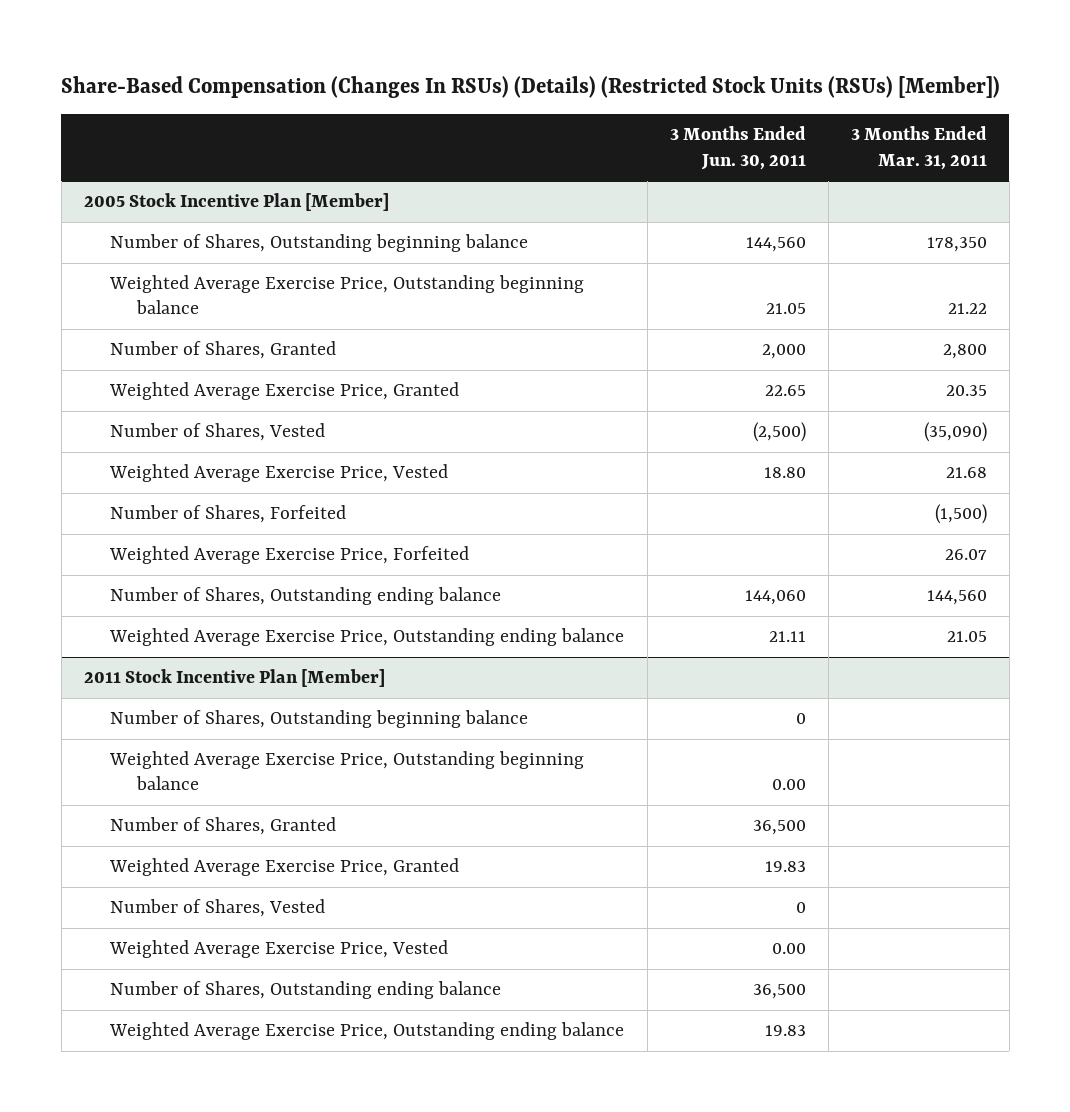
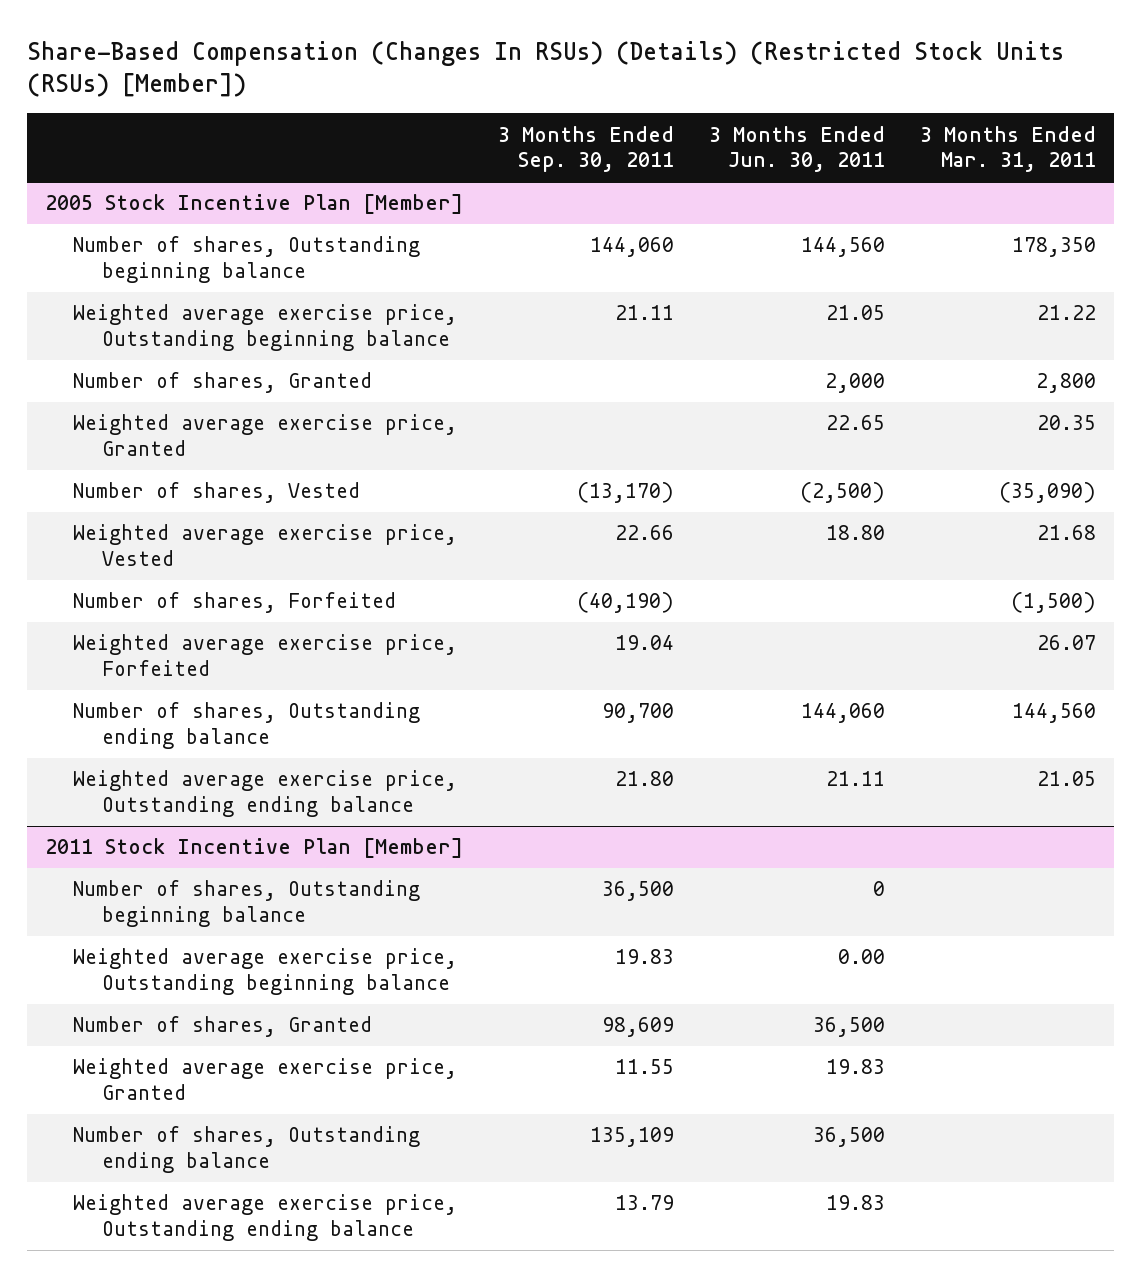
- | 3 Months Ended Jun. 30, 2011 | 3 Months Ended Mar. 31, 2011
+ | 3 Months Ended Sep. 30, 2011 | 3 Months Ended Jun. 30, 2011 | 3 Months Ended Mar. 31, 2011
@ 2005 Stock Incentive Plan [Member]
- Number of Shares, Outstanding beginning balance | 144,560 | 178,350
- Weighted Average Exercise Price, Outstanding beginning balance | 21.05 | 21.22
- Number of Shares, Granted | 2,000 | 2,800
- Weighted Average Exercise Price, Granted | 22.65 | 20.35
- Number of Shares, Vested | (2,500) | (35,090)
- Weighted Average Exercise Price, Vested | 18.80 | 21.68
- Number of Shares, Forfeited | | (1,500)
- Weighted Average Exercise Price, Forfeited | | 26.07
- Number of Shares, Outstanding ending balance | 144,060 | 144,560
- Weighted Average Exercise Price, Outstanding ending balance | 21.11 | 21.05
+ Number of shares, Outstanding beginning balance | 144,060 | 144,560 | 178,350
+ Weighted average exercise price, Outstanding beginning balance | 21.11 | 21.05 | 21.22
+ Number of shares, Granted | | 2,000 | 2,800
+ Weighted average exercise price, Granted | | 22.65 | 20.35
+ Number of shares, Vested | (13,170) | (2,500) | (35,090)
+ Weighted average exercise price, Vested | 22.66 | 18.80 | 21.68
+ Number of shares, Forfeited | (40,190) | | (1,500)
+ Weighted average exercise price, Forfeited | 19.04 | | 26.07
+ Number of shares, Outstanding ending balance | 90,700 | 144,060 | 144,560
+ Weighted average exercise price, Outstanding ending balance | 21.80 | 21.11 | 21.05
@ 2011 Stock Incentive Plan [Member]
- Number of Shares, Outstanding beginning balance | 0 |
- Weighted Average Exercise Price, Outstanding beginning balance | 0.00 |
- Number of Shares, Granted | 36,500 |
- Weighted Average Exercise Price, Granted | 19.83 |
- Number of Shares, Vested | 0 |
- Weighted Average Exercise Price, Vested | 0.00 |
- Number of Shares, Outstanding ending balance | 36,500 |
- Weighted Average Exercise Price, Outstanding ending balance | 19.83 |
+ Number of shares, Outstanding beginning balance | 36,500 | 0 |
+ Weighted average exercise price, Outstanding beginning balance | 19.83 | 0.00 |
+ Number of shares, Granted | 98,609 | 36,500 |
+ Weighted average exercise price, Granted | 11.55 | 19.83 |
+ Number of shares, Outstanding ending balance | 135,109 | 36,500 |
+ Weighted average exercise price, Outstanding ending balance | 13.79 | 19.83 |

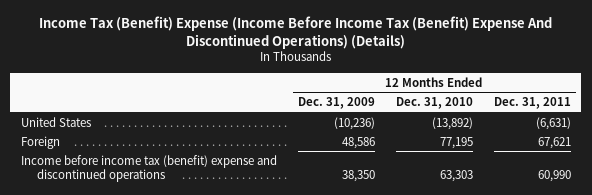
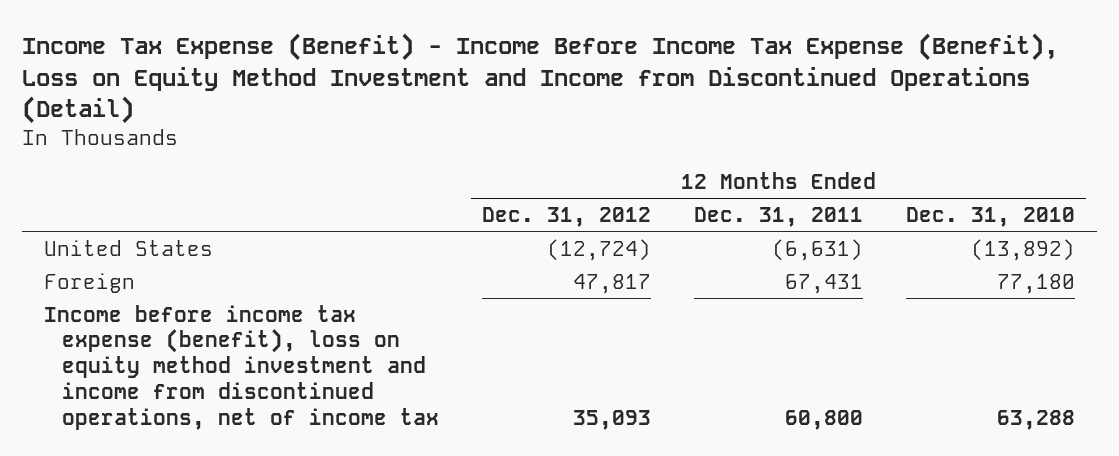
- Income Tax (Benefit) Expense (Income Before Income Tax (Benefit) Expense And Discontinued Operations) (Details)
+ Income Tax Expense (Benefit) - Income Before Income Tax Expense (Benefit), Loss on Equity Method Investment and Income from Discontinued Operations (Detail)
- | 12 Months Ended Dec. 31, 2009 | 12 Months Ended Dec. 31, 2010 | 12 Months Ended Dec. 31, 2011
+ | 12 Months Ended Dec. 31, 2012 | 12 Months Ended Dec. 31, 2011 | 12 Months Ended Dec. 31, 2010
- Foreign | 48,586 | 77,195 | 67,621
- Income before income tax (benefit) expense and discontinued operations | 38,350 | 63,303 | 60,990
+ Foreign | 47,817 | 67,431 | 77,180
+ Income before income tax expense (benefit), loss on equity method investment and income from discontinued operations, net of income tax | 35,093 | 60,800 | 63,288

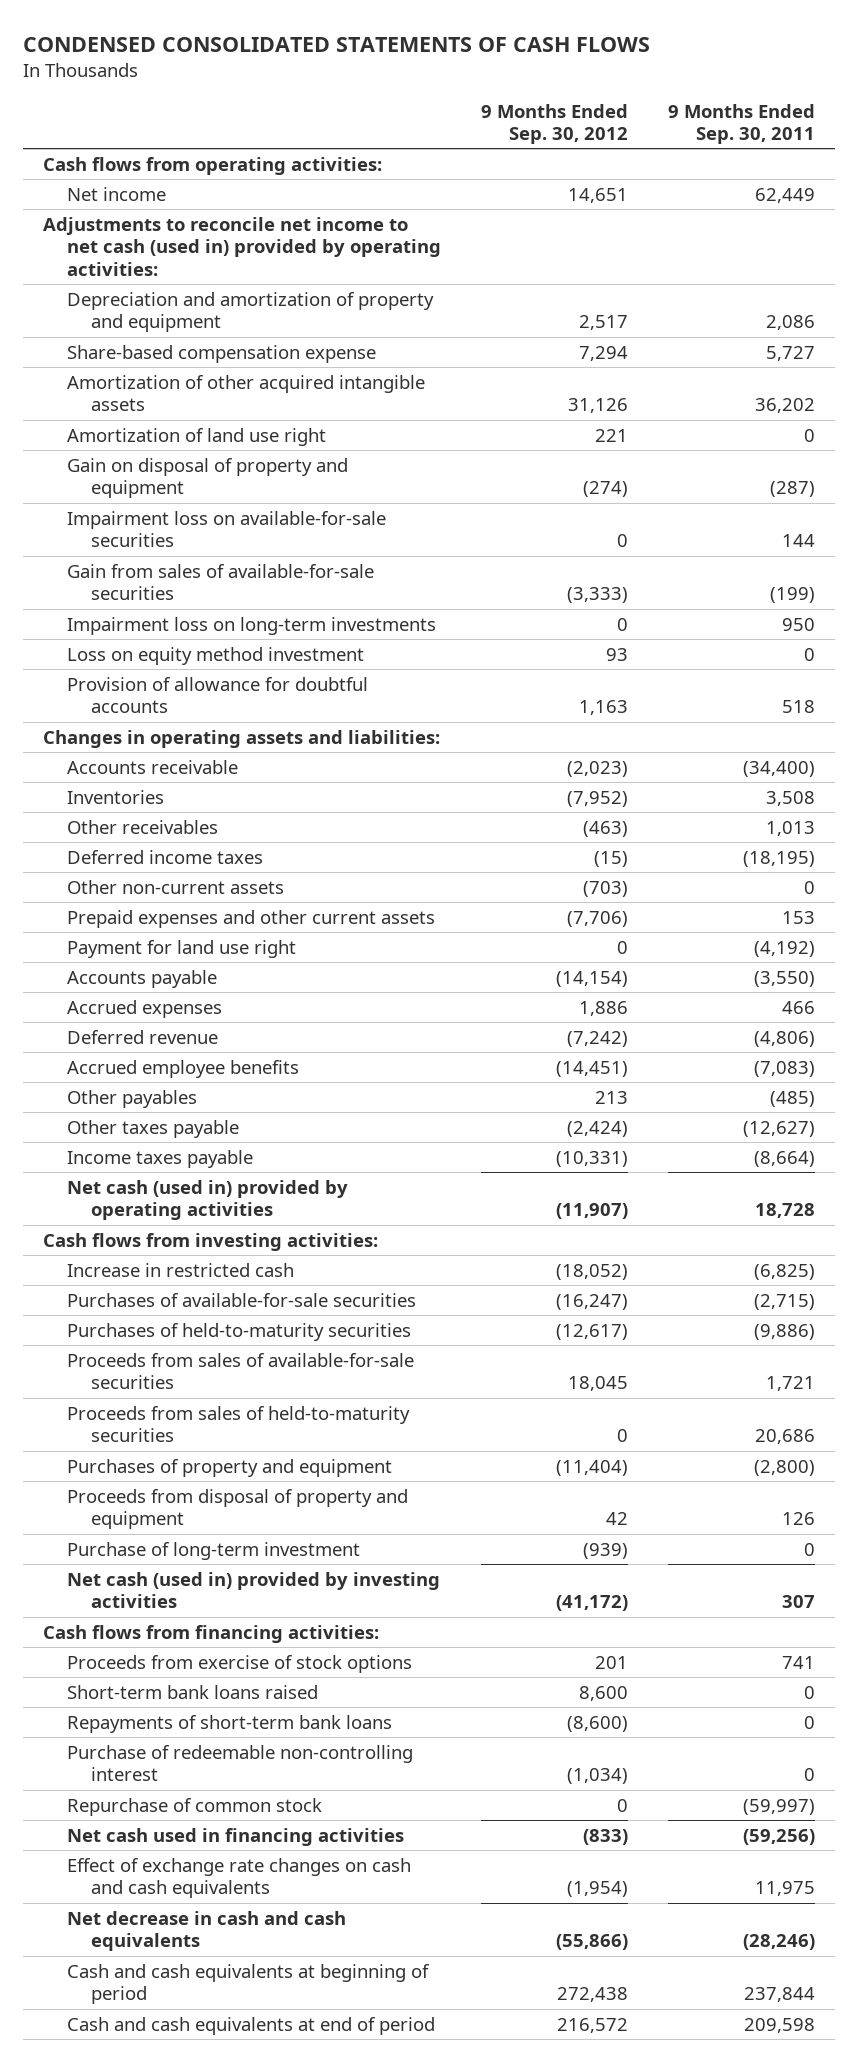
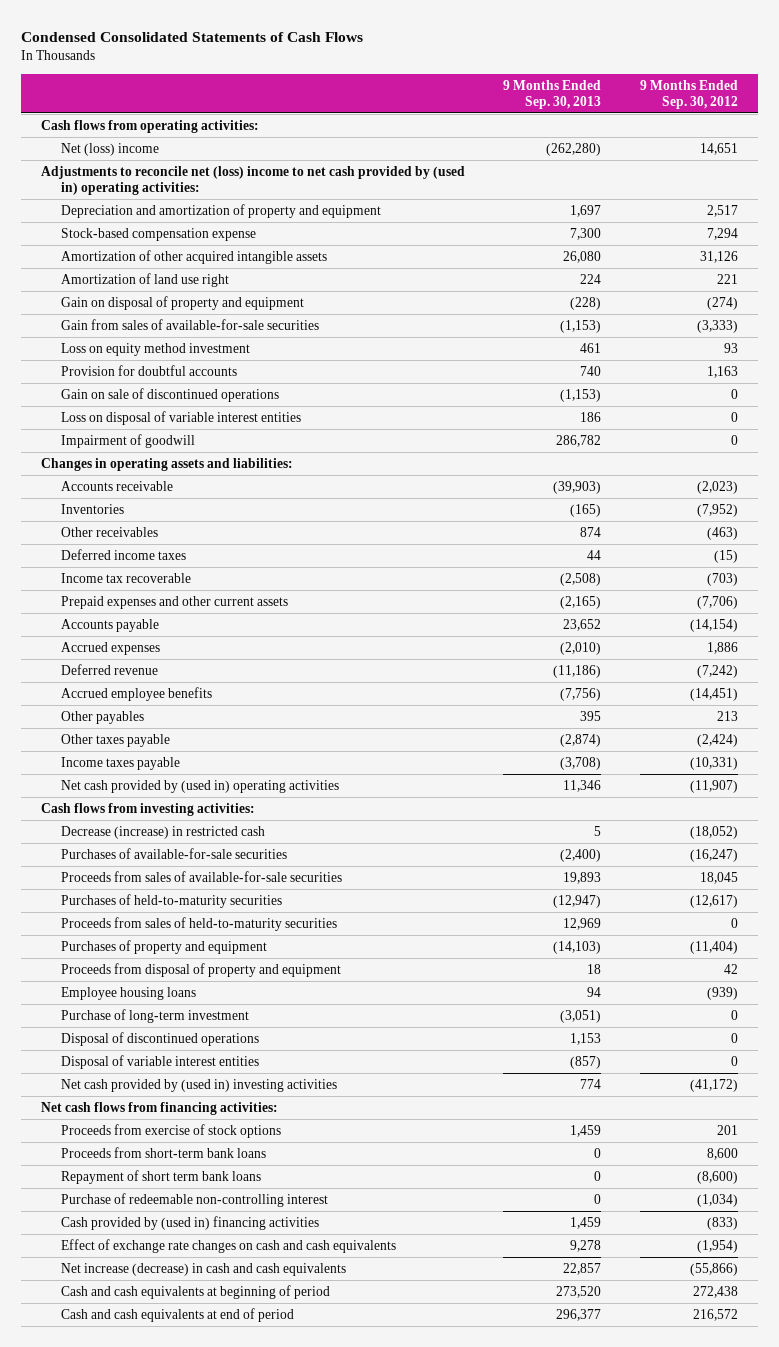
- CONDENSED CONSOLIDATED STATEMENTS OF CASH FLOWS
+ Condensed Consolidated Statements of Cash Flows
- | 9 Months Ended Sep. 30, 2012 | 9 Months Ended Sep. 30, 2011
+ | 9 Months Ended Sep. 30, 2013 | 9 Months Ended Sep. 30, 2012
- Net income | 14,651 | 62,449
- Adjustments to reconcile net income to net cash (used in) provided by operating activities:
+ Net (loss) income | (262,280) | 14,651
+ Adjustments to reconcile net (loss) income to net cash provided by (used in) operating activities:
- Share-based compensation expense | 7,294 | 5,727
+ Stock-based compensation expense | 7,300 | 7,294
- Impairment loss on available-for-sale securities | 0 | 144
- Impairment loss on long-term investments | 0 | 950
- Provision of allowance for doubtful accounts | 1,163 | 518
+ Provision for doubtful accounts | 740 | 1,163
+ Gain on sale of discontinued operations | (1,153) | 0
+ Loss on disposal of variable interest entities | 186 | 0
+ Impairment of goodwill | 286,782 | 0
- Other non-current assets | (703) | 0
+ Income tax recoverable | (2,508) | (703)
- Payment for land use right | 0 | (4,192)
- Net cash (used in) provided by operating activities | (11,907) | 18,728
+ Net cash provided by (used in) operating activities | 11,346 | (11,907)
- Increase in restricted cash | (18,052) | (6,825)
+ Decrease (increase) in restricted cash | 5 | (18,052)
moved down: Purchases of held-to-maturity securities | (12,947) | (12,617)
- Purchase of long-term investment | (939) | 0
- Net cash (used in) provided by investing activities | (41,172) | 307
- Cash flows from financing activities:
+ Employee housing loans | 94 | (939)
+ Purchase of long-term investment | (3,051) | 0
+ Disposal of discontinued operations | 1,153 | 0
+ Disposal of variable interest entities | (857) | 0
+ Net cash provided by (used in) investing activities | 774 | (41,172)
+ Net cash flows from financing activities:
- Short-term bank loans raised | 8,600 | 0
- Repayments of short-term bank loans | (8,600) | 0
+ Proceeds from short-term bank loans | 0 | 8,600
+ Repayment of short term bank loans | 0 | (8,600)
- Repurchase of common stock | 0 | (59,997)
- Net cash used in financing activities | (833) | (59,256)
+ Cash provided by (used in) financing activities | 1,459 | (833)
- Net decrease in cash and cash equivalents | (55,866) | (28,246)
+ Net increase (decrease) in cash and cash equivalents | 22,857 | (55,866)

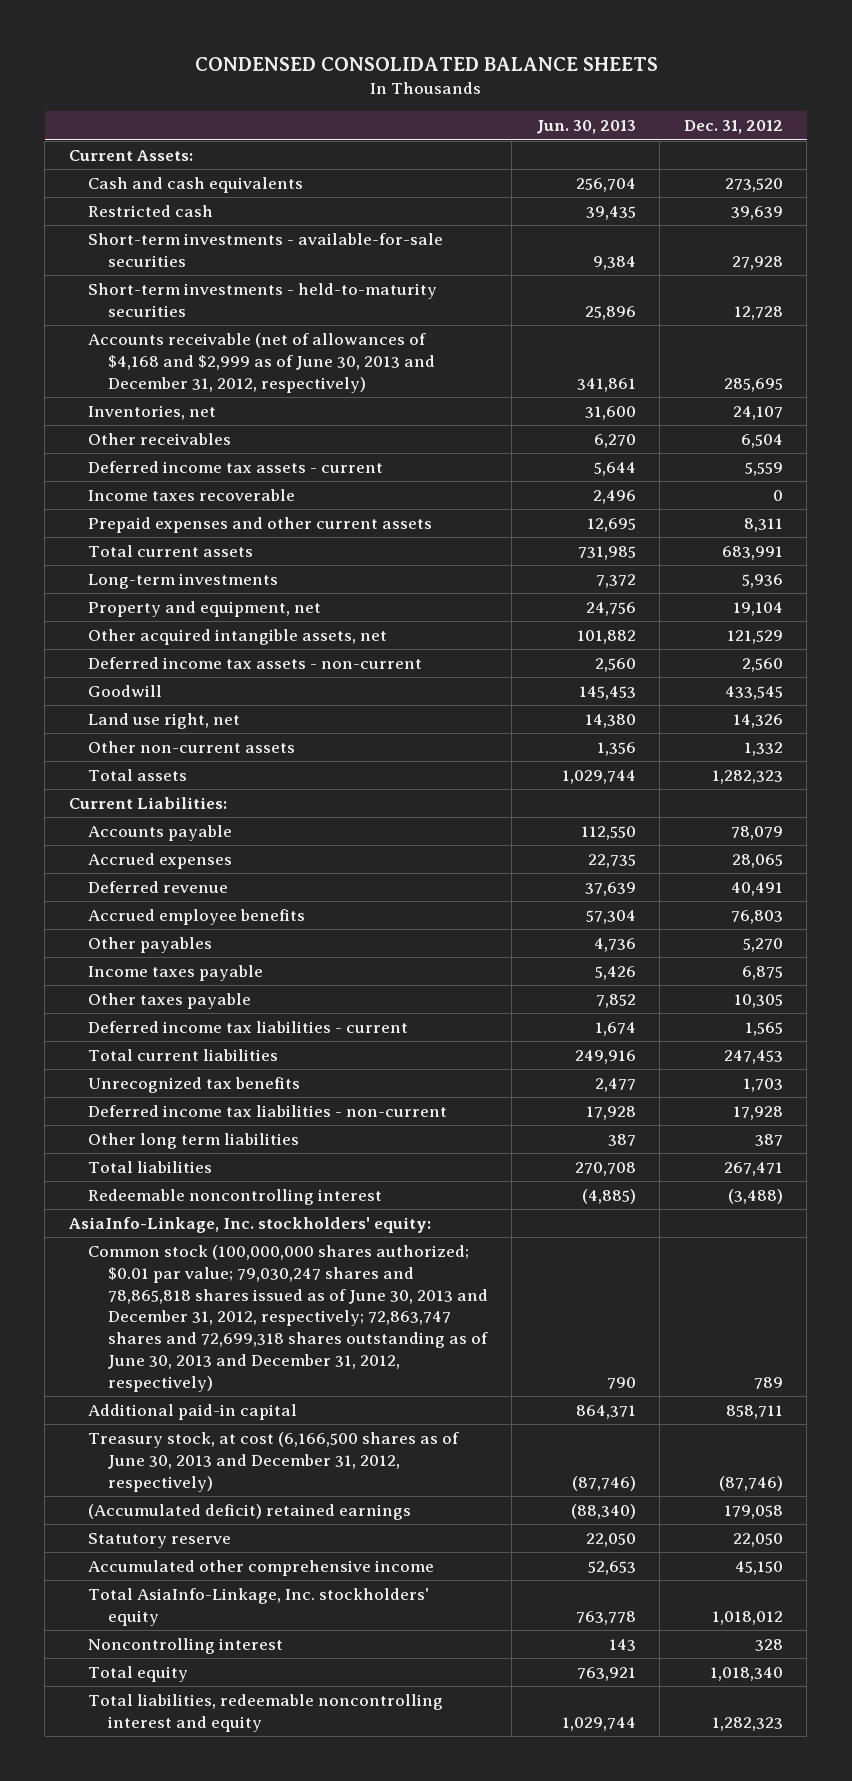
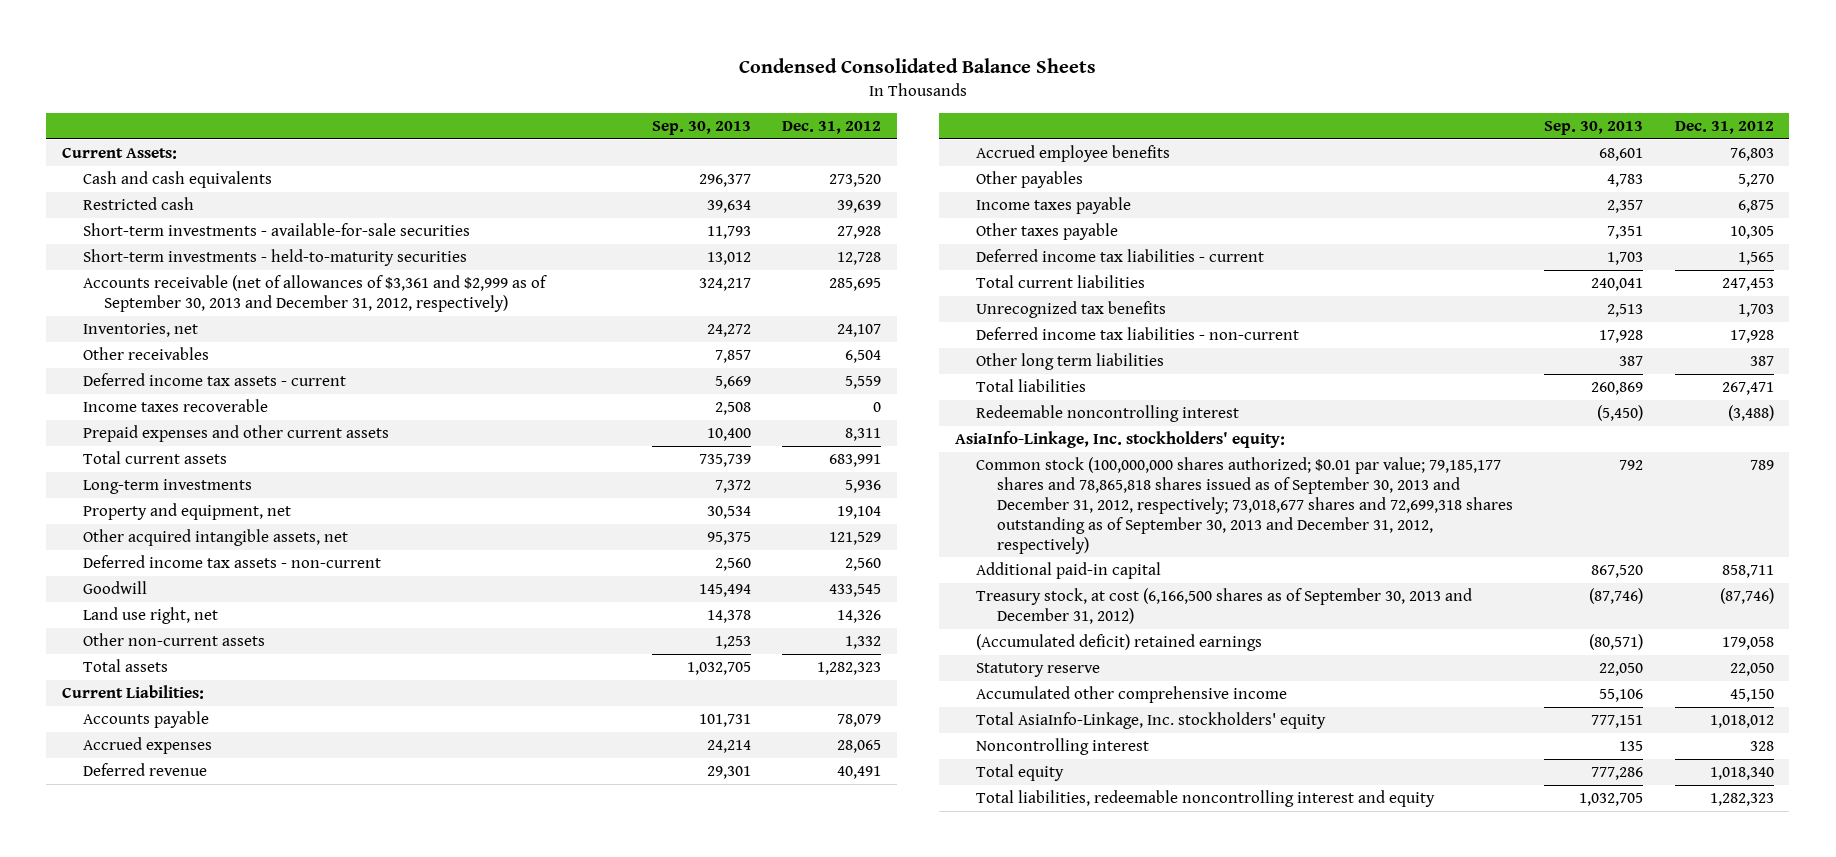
- CONDENSED CONSOLIDATED BALANCE SHEETS
+ Condensed Consolidated Balance Sheets
- | Jun. 30, 2013 | Dec. 31, 2012
+ | Sep. 30, 2013 | Dec. 31, 2012
- Accounts receivable (net of allowances of $4,168 and $2,999 as of June 30, 2013 and December 31, 2012, respectively) | 341,861 | 285,695
+ Accounts receivable (net of allowances of $3,361 and $2,999 as of September 30, 2013 and December 31, 2012, respectively) | 324,217 | 285,695
- Common stock (100,000,000 shares authorized; $0.01 par value; 79,030,247 shares and 78,865,818 shares issued as of June 30, 2013 and December 31, 2012, respectively; 72,863,747 shares and 72,699,318 shares outstanding as of June 30, 2013 and December 31, 2012, respectively) | 790 | 789
+ Common stock (100,000,000 shares authorized; $0.01 par value; 79,185,177 shares and 78,865,818 shares issued as of September 30, 2013 and December 31, 2012, respectively; 73,018,677 shares and 72,699,318 shares outstanding as of September 30, 2013 and December 31, 2012, respectively) | 792 | 789
- Treasury stock, at cost (6,166,500 shares as of June 30, 2013 and December 31, 2012, respectively) | (87,746) | (87,746)
+ Treasury stock, at cost (6,166,500 shares as of September 30, 2013 and December 31, 2012) | (87,746) | (87,746)

